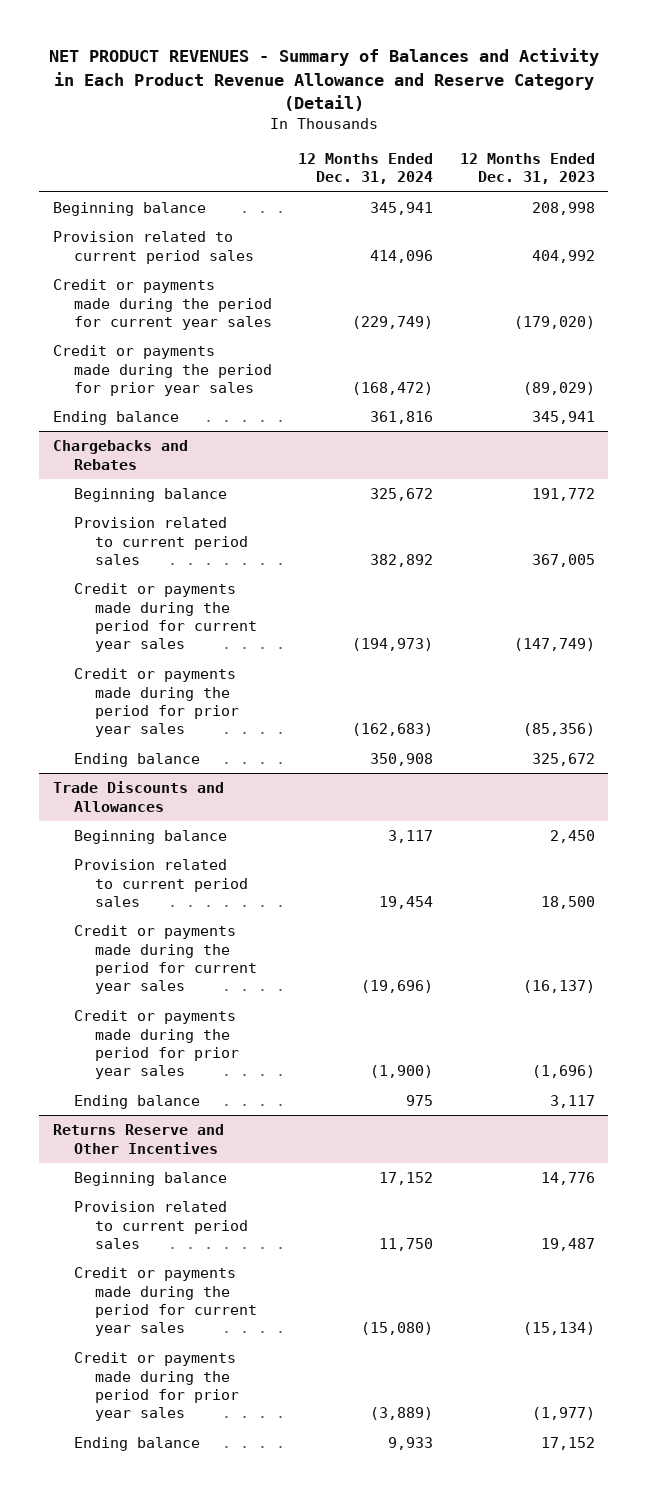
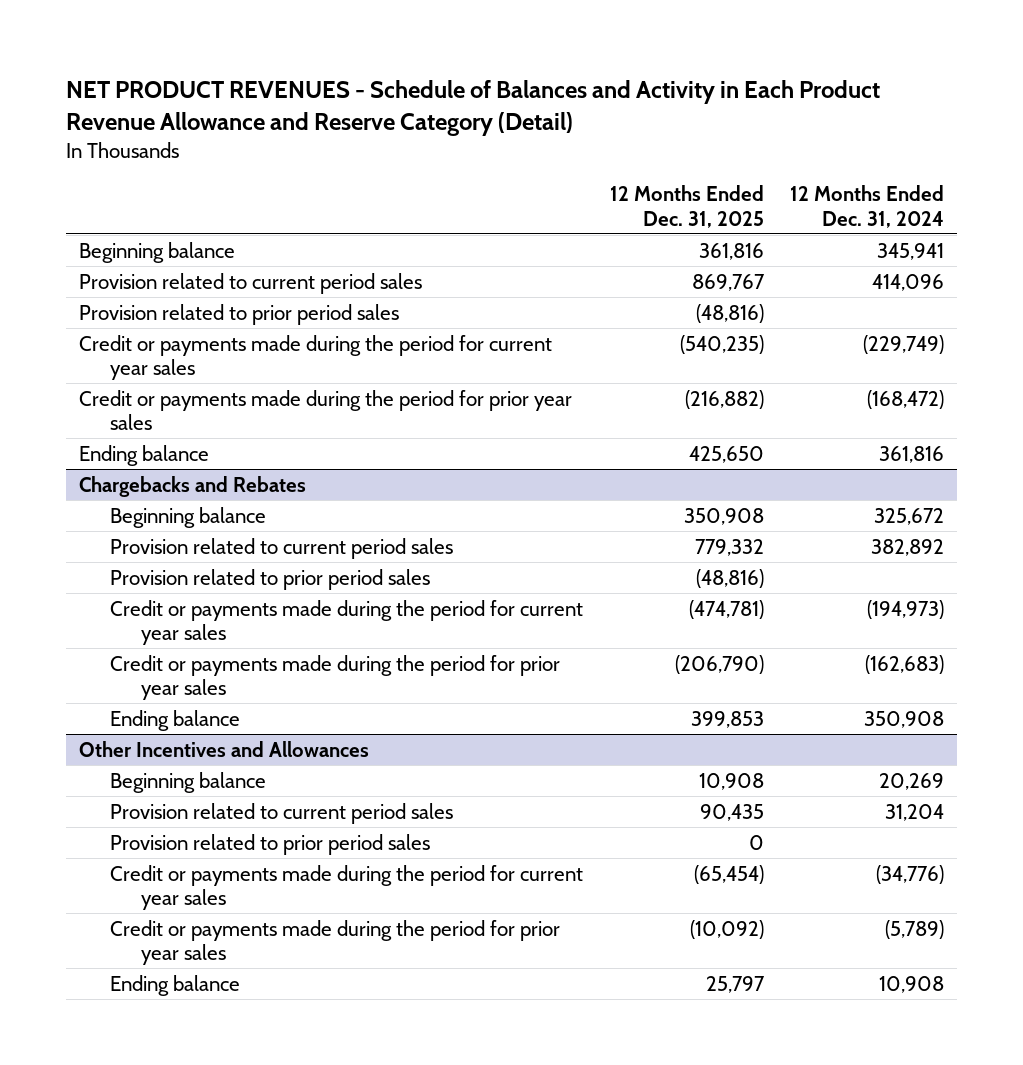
- NET PRODUCT REVENUES - Summary of Balances and Activity in Each Product Revenue Allowance and Reserve Category (Detail)
+ NET PRODUCT REVENUES - Schedule of Balances and Activity in Each Product Revenue Allowance and Reserve Category (Detail)
- | 12 Months Ended Dec. 31, 2024 | 12 Months Ended Dec. 31, 2023
+ | 12 Months Ended Dec. 31, 2025 | 12 Months Ended Dec. 31, 2024
+ Provision related to prior period sales | (48,816) |
@ Chargebacks and Rebates
+ Provision related to prior period sales | (48,816) |
- Trade Discounts and Allowances
- Beginning balance | 3,117 | 2,450
- Provision related to current period sales | 19,454 | 18,500
- Credit or payments made during the period for current year sales | (19,696) | (16,137)
- Credit or payments made during the period for prior year sales | (1,900) | (1,696)
- Ending balance | 975 | 3,117
- Returns Reserve and Other Incentives
- Beginning balance | 17,152 | 14,776
- Provision related to current period sales | 11,750 | 19,487
- Credit or payments made during the period for current year sales | (15,080) | (15,134)
- Credit or payments made during the period for prior year sales | (3,889) | (1,977)
- Ending balance | 9,933 | 17,152
+ Other Incentives and Allowances
+ Beginning balance | 10,908 | 20,269
+ Provision related to current period sales | 90,435 | 31,204
+ Provision related to prior period sales | 0 |
+ Credit or payments made during the period for current year sales | (65,454) | (34,776)
+ Credit or payments made during the period for prior year sales | (10,092) | (5,789)
+ Ending balance | 25,797 | 10,908

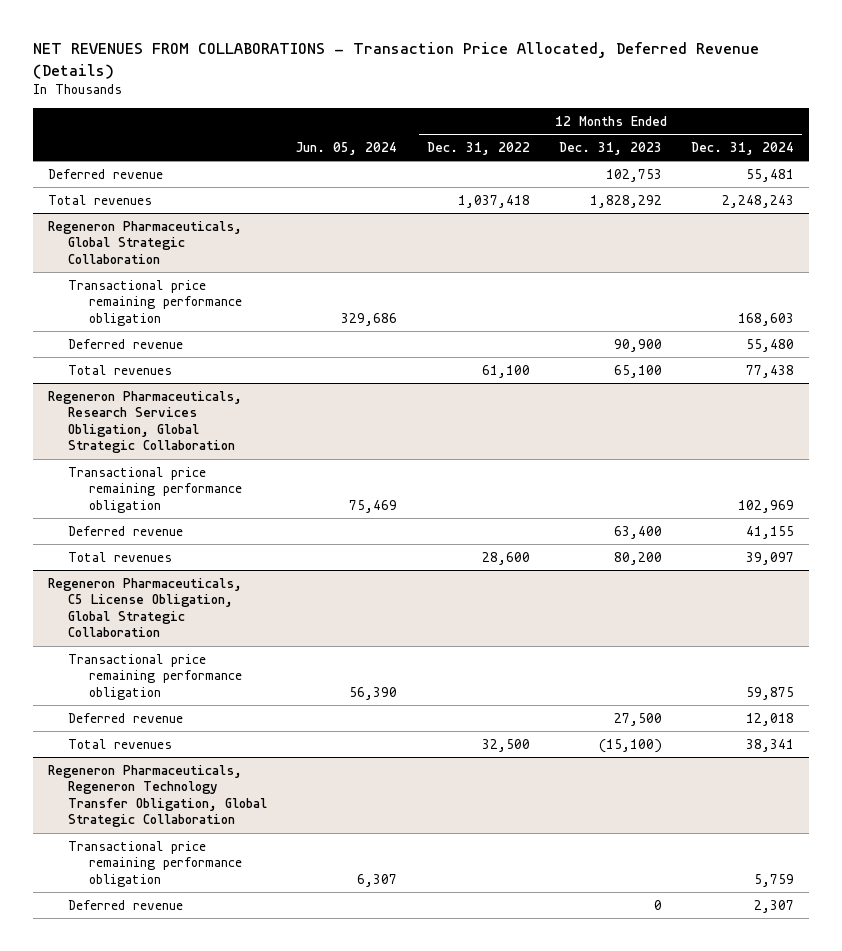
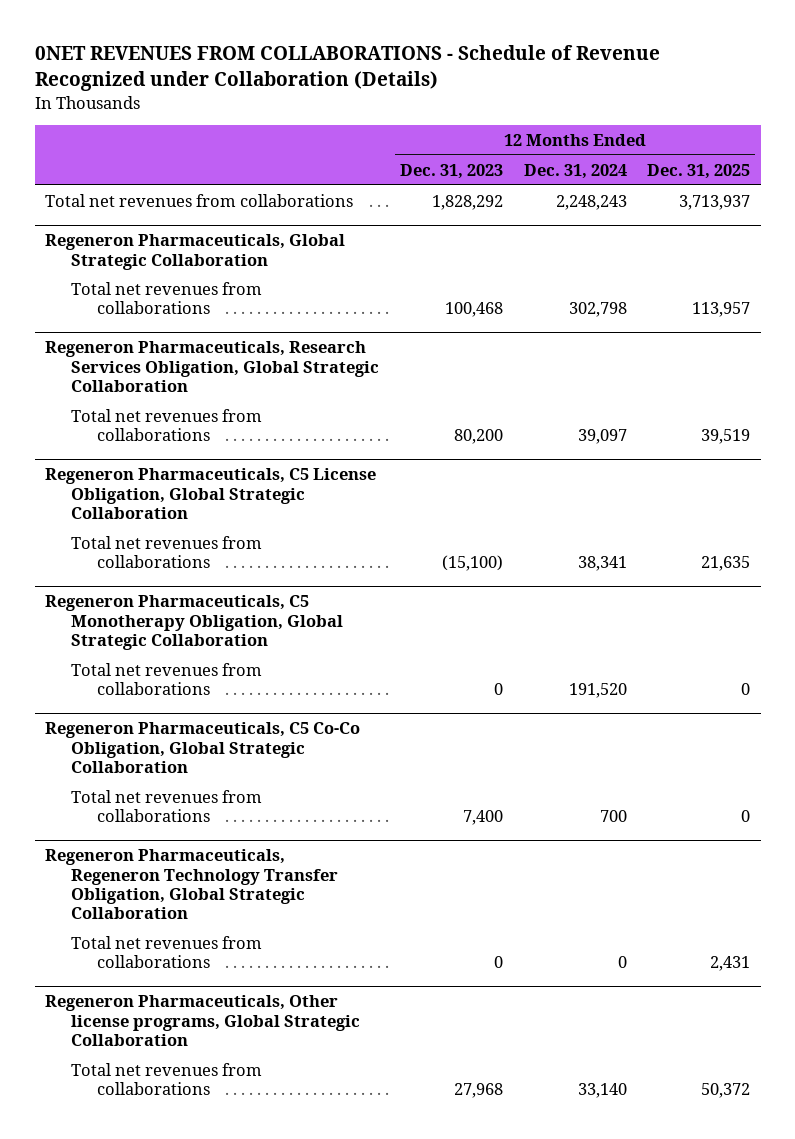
- NET REVENUES FROM COLLABORATIONS - Transaction Price Allocated, Deferred Revenue (Details)
+ 0NET REVENUES FROM COLLABORATIONS - Schedule of Revenue Recognized under Collaboration (Details)
- | Jun. 05, 2024 | 12 Months Ended Dec. 31, 2022 | 12 Months Ended Dec. 31, 2023 | 12 Months Ended Dec. 31, 2024
+ | 12 Months Ended Dec. 31, 2023 | 12 Months Ended Dec. 31, 2024 | 12 Months Ended Dec. 31, 2025
- Deferred revenue | | | 102,753 | 55,481
- Total revenues | | 1,037,418 | 1,828,292 | 2,248,243
+ Total net revenues from collaborations | 1,828,292 | 2,248,243 | 3,713,937
@ Regeneron Pharmaceuticals, Global Strategic Collaboration
- Transactional price remaining performance obligation | 329,686 | | | 168,603
- Deferred revenue | | | 90,900 | 55,480
- Total revenues | | 61,100 | 65,100 | 77,438
+ Total net revenues from collaborations | 100,468 | 302,798 | 113,957
@ Regeneron Pharmaceuticals, Research Services Obligation, Global Strategic Collaboration
- Transactional price remaining performance obligation | 75,469 | | | 102,969
- Deferred revenue | | | 63,400 | 41,155
- Total revenues | | 28,600 | 80,200 | 39,097
+ Total net revenues from collaborations | 80,200 | 39,097 | 39,519
@ Regeneron Pharmaceuticals, C5 License Obligation, Global Strategic Collaboration
- Transactional price remaining performance obligation | 56,390 | | | 59,875
- Deferred revenue | | | 27,500 | 12,018
- Total revenues | | 32,500 | (15,100) | 38,341
+ Total net revenues from collaborations | (15,100) | 38,341 | 21,635
+ Regeneron Pharmaceuticals, C5 Monotherapy Obligation, Global Strategic Collaboration
+ Total net revenues from collaborations | 0 | 191,520 | 0
+ Regeneron Pharmaceuticals, C5 Co-Co Obligation, Global Strategic Collaboration
+ Total net revenues from collaborations | 7,400 | 700 | 0
@ Regeneron Pharmaceuticals, Regeneron Technology Transfer Obligation, Global Strategic Collaboration
- Transactional price remaining performance obligation | 6,307 | | | 5,759
- Deferred revenue | | | 0 | 2,307
+ Total net revenues from collaborations | 0 | 0 | 2,431
+ Regeneron Pharmaceuticals, Other license programs, Global Strategic Collaboration
+ Total net revenues from collaborations | 27,968 | 33,140 | 50,372

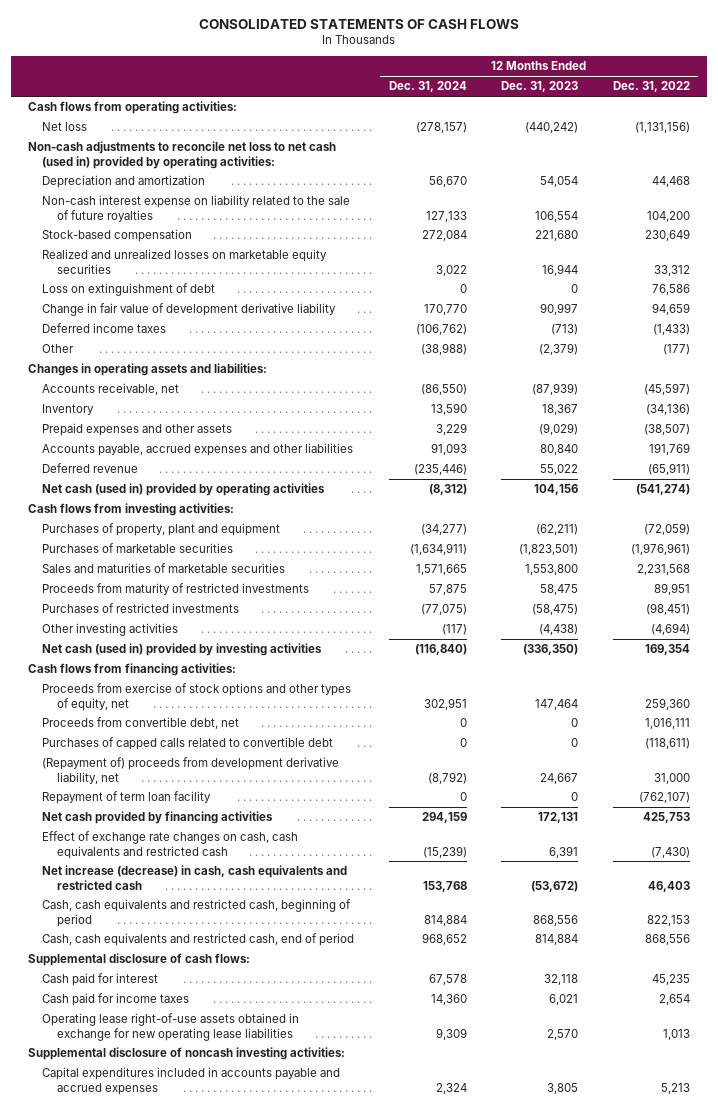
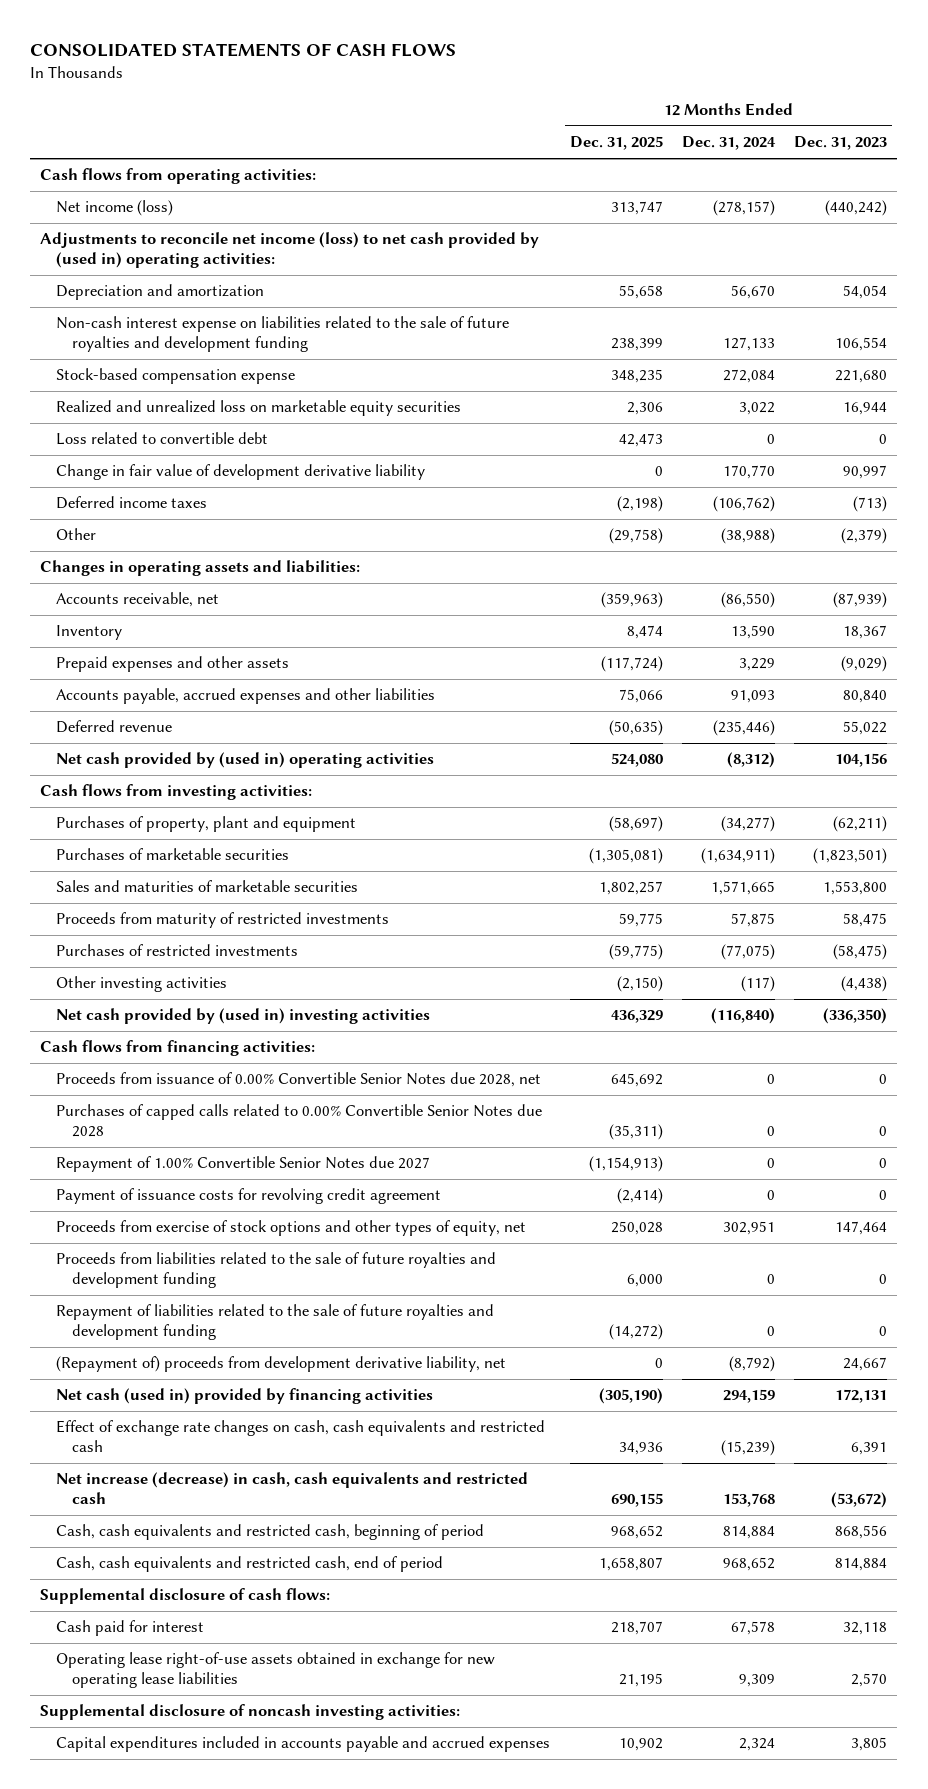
- | 12 Months Ended Dec. 31, 2024 | 12 Months Ended Dec. 31, 2023 | 12 Months Ended Dec. 31, 2022
+ | 12 Months Ended Dec. 31, 2025 | 12 Months Ended Dec. 31, 2024 | 12 Months Ended Dec. 31, 2023
- Net loss | (278,157) | (440,242) | (1,131,156)
- Non-cash adjustments to reconcile net loss to net cash (used in) provided by operating activities:
+ Net income (loss) | 313,747 | (278,157) | (440,242)
+ Adjustments to reconcile net income (loss) to net cash provided by (used in) operating activities:
- Non-cash interest expense on liability related to the sale of future royalties | 127,133 | 106,554 | 104,200
- Stock-based compensation | 272,084 | 221,680 | 230,649
- Realized and unrealized losses on marketable equity securities | 3,022 | 16,944 | 33,312
- Loss on extinguishment of debt | 0 | 0 | 76,586
+ Non-cash interest expense on liabilities related to the sale of future royalties and development funding | 238,399 | 127,133 | 106,554
+ Stock-based compensation expense | 348,235 | 272,084 | 221,680
+ Realized and unrealized loss on marketable equity securities | 2,306 | 3,022 | 16,944
+ Loss related to convertible debt | 42,473 | 0 | 0
- Net cash (used in) provided by operating activities | (8,312) | 104,156 | (541,274)
+ Net cash provided by (used in) operating activities | 524,080 | (8,312) | 104,156
- Net cash (used in) provided by investing activities | (116,840) | (336,350) | 169,354
+ Net cash provided by (used in) investing activities | 436,329 | (116,840) | (336,350)
+ Proceeds from issuance of 0.00% Convertible Senior Notes due 2028, net | 645,692 | 0 | 0
+ Purchases of capped calls related to 0.00% Convertible Senior Notes due 2028 | (35,311) | 0 | 0
+ Repayment of 1.00% Convertible Senior Notes due 2027 | (1,154,913) | 0 | 0
+ Payment of issuance costs for revolving credit agreement | (2,414) | 0 | 0
- Proceeds from convertible debt, net | 0 | 0 | 1,016,111
- Purchases of capped calls related to convertible debt | 0 | 0 | (118,611)
+ Proceeds from liabilities related to the sale of future royalties and development funding | 6,000 | 0 | 0
+ Repayment of liabilities related to the sale of future royalties and development funding | (14,272) | 0 | 0
- Repayment of term loan facility | 0 | 0 | (762,107)
- Net cash provided by financing activities | 294,159 | 172,131 | 425,753
+ Net cash (used in) provided by financing activities | (305,190) | 294,159 | 172,131
- Cash paid for income taxes | 14,360 | 6,021 | 2,654

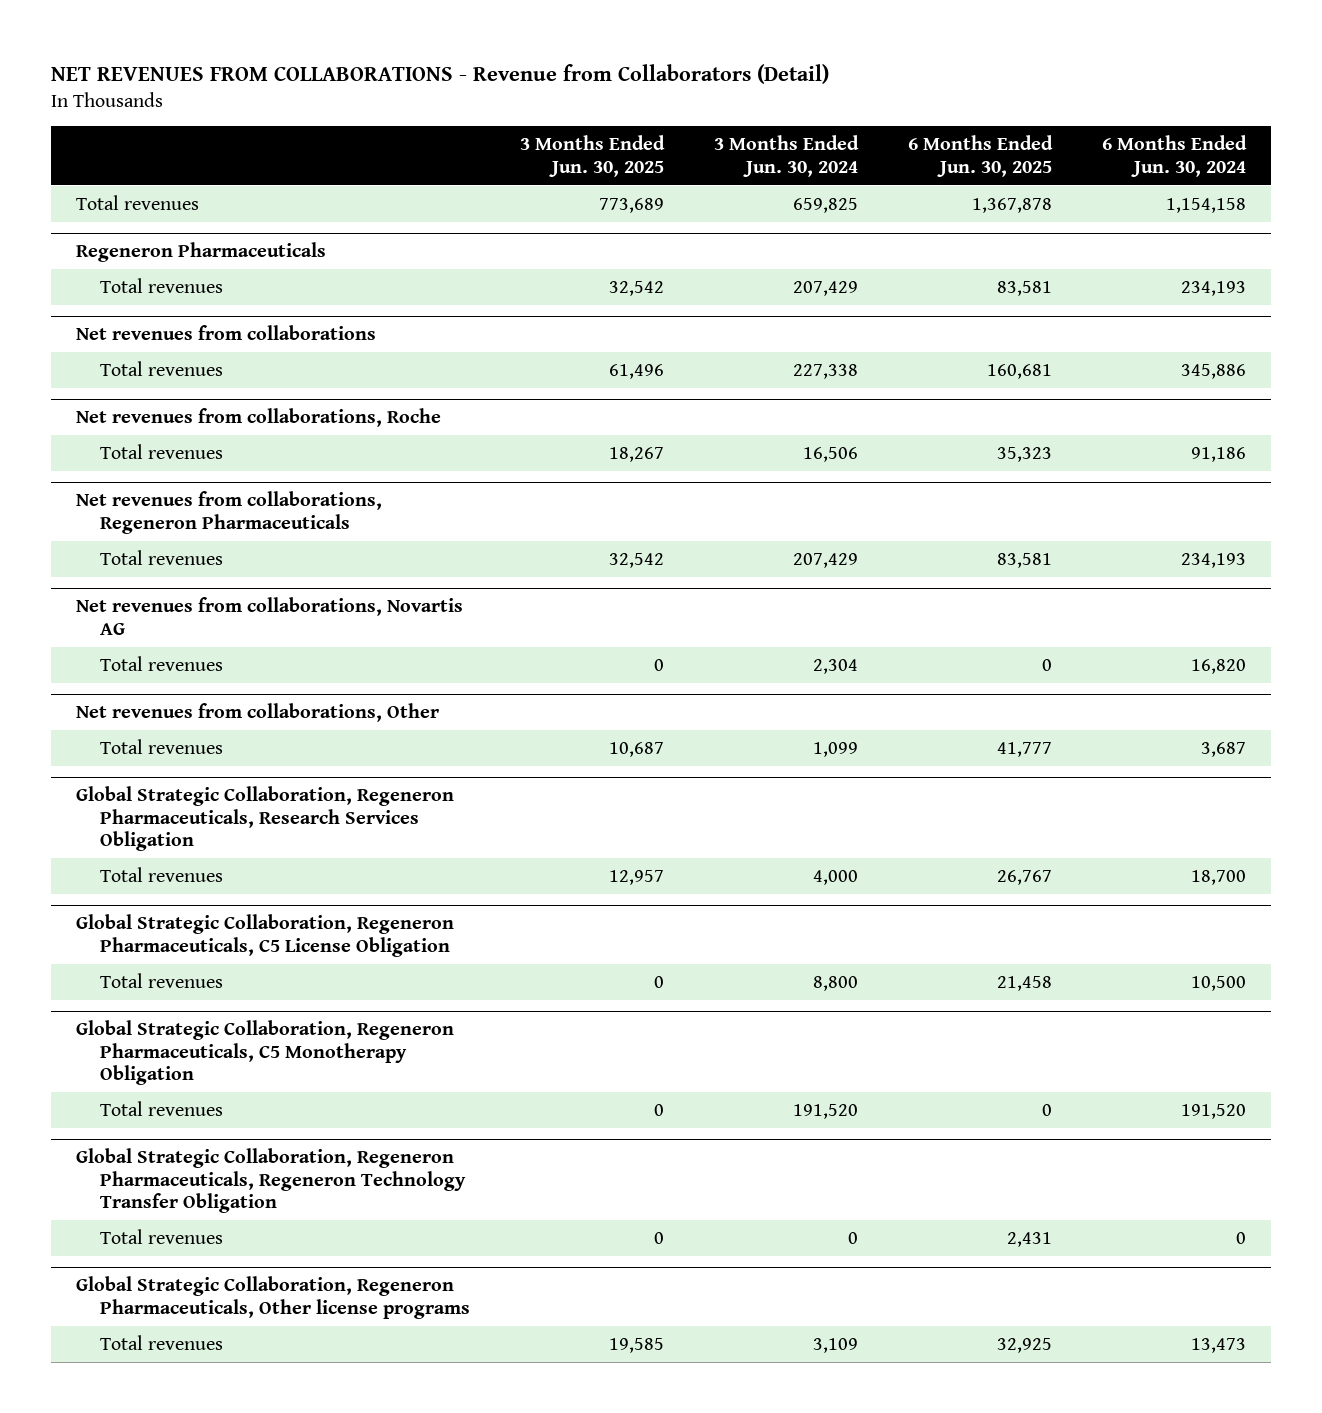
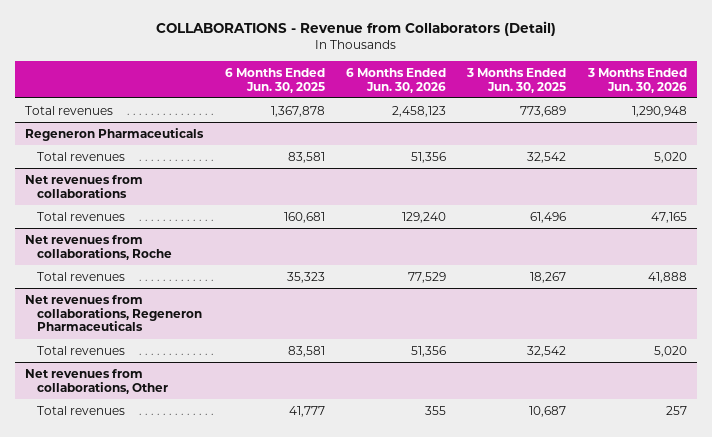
- NET REVENUES FROM COLLABORATIONS - Revenue from Collaborators (Detail)
+ COLLABORATIONS - Revenue from Collaborators (Detail)
- | 3 Months Ended Jun. 30, 2025 | 3 Months Ended Jun. 30, 2024 | 6 Months Ended Jun. 30, 2025 | 6 Months Ended Jun. 30, 2024
+ | 6 Months Ended Jun. 30, 2025 | 6 Months Ended Jun. 30, 2026 | 3 Months Ended Jun. 30, 2025 | 3 Months Ended Jun. 30, 2026
- Net revenues from collaborations, Novartis AG
- Total revenues | 0 | 2,304 | 0 | 16,820
- Global Strategic Collaboration, Regeneron Pharmaceuticals, Research Services Obligation
- Total revenues | 12,957 | 4,000 | 26,767 | 18,700
- Global Strategic Collaboration, Regeneron Pharmaceuticals, C5 License Obligation
- Total revenues | 0 | 8,800 | 21,458 | 10,500
- Global Strategic Collaboration, Regeneron Pharmaceuticals, C5 Monotherapy Obligation
- Total revenues | 0 | 191,520 | 0 | 191,520
- Global Strategic Collaboration, Regeneron Pharmaceuticals, Regeneron Technology Transfer Obligation
- Total revenues | 0 | 0 | 2,431 | 0
- Global Strategic Collaboration, Regeneron Pharmaceuticals, Other license programs
- Total revenues | 19,585 | 3,109 | 32,925 | 13,473

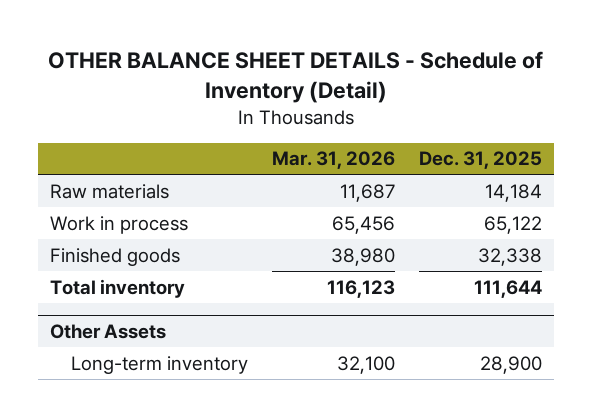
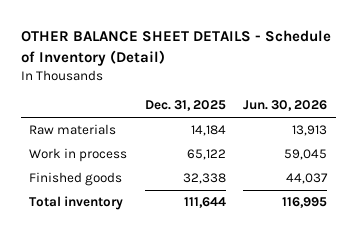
- | Mar. 31, 2026 | Dec. 31, 2025
+ | Dec. 31, 2025 | Jun. 30, 2026
- Other Assets
- Long-term inventory | 32,100 | 28,900

